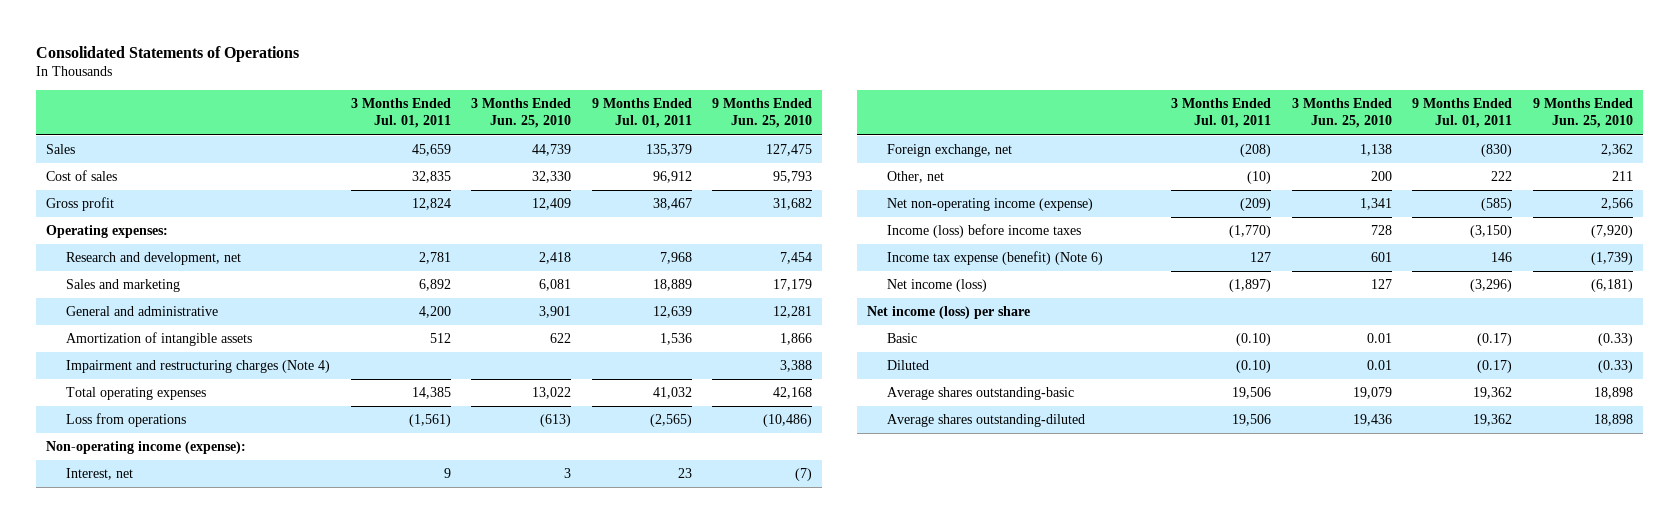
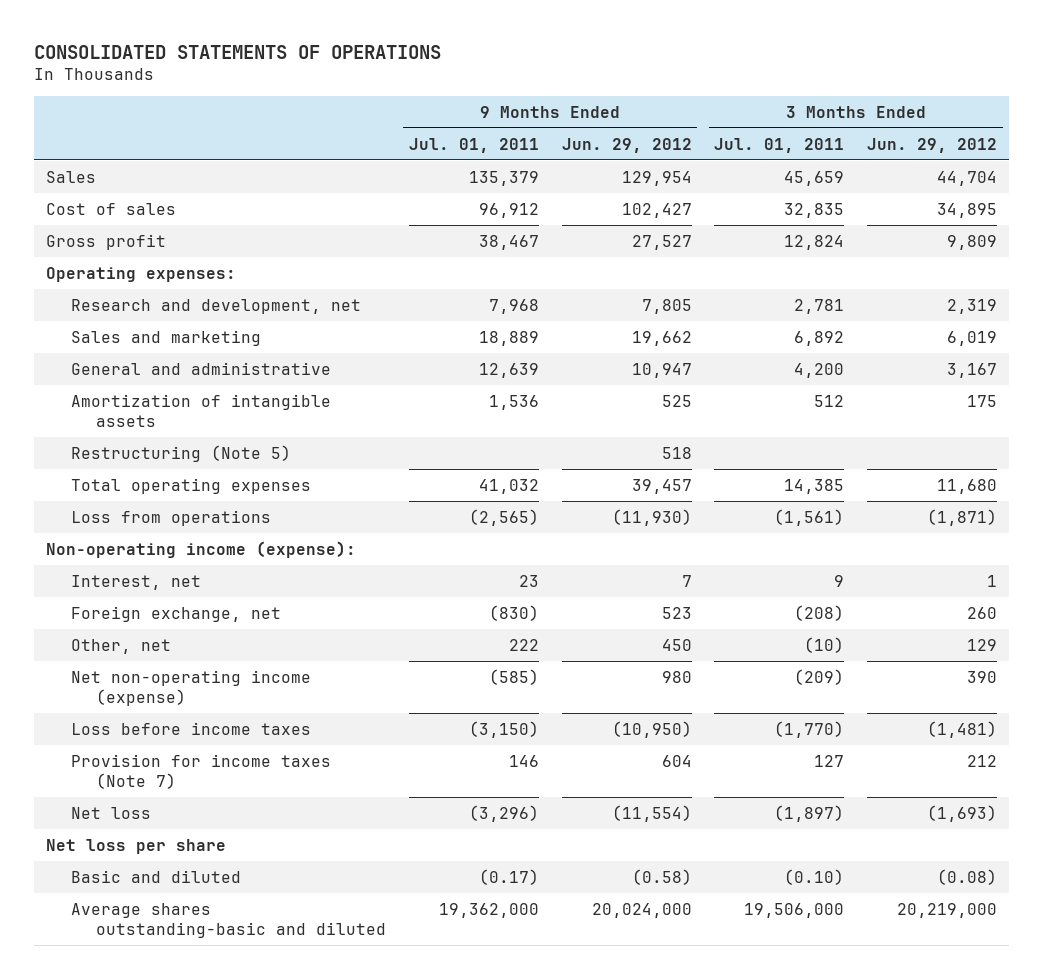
- Consolidated Statements of Operations
+ CONSOLIDATED STATEMENTS OF OPERATIONS
- | 3 Months Ended Jul. 01, 2011 | 3 Months Ended Jun. 25, 2010 | 9 Months Ended Jul. 01, 2011 | 9 Months Ended Jun. 25, 2010
+ | 9 Months Ended Jul. 01, 2011 | 9 Months Ended Jun. 29, 2012 | 3 Months Ended Jul. 01, 2011 | 3 Months Ended Jun. 29, 2012
- Impairment and restructuring charges (Note 4) | | | | 3,388
+ Restructuring (Note 5) | | 518 | |
- Income (loss) before income taxes | (1,770) | 728 | (3,150) | (7,920)
- Income tax expense (benefit) (Note 6) | 127 | 601 | 146 | (1,739)
- Net income (loss) | (1,897) | 127 | (3,296) | (6,181)
- Net income (loss) per share
- Basic | (0.10) | 0.01 | (0.17) | (0.33)
- Diluted | (0.10) | 0.01 | (0.17) | (0.33)
- Average shares outstanding-basic | 19,506 | 19,079 | 19,362 | 18,898
- Average shares outstanding-diluted | 19,506 | 19,436 | 19,362 | 18,898
+ Loss before income taxes | (3,150) | (10,950) | (1,770) | (1,481)
+ Provision for income taxes (Note 7) | 146 | 604 | 127 | 212
+ Net loss | (3,296) | (11,554) | (1,897) | (1,693)
+ Net loss per share
+ Basic and diluted | (0.17) | (0.58) | (0.10) | (0.08)
+ Average shares outstanding-basic and diluted | 19,362,000 | 20,024,000 | 19,506,000 | 20,219,000

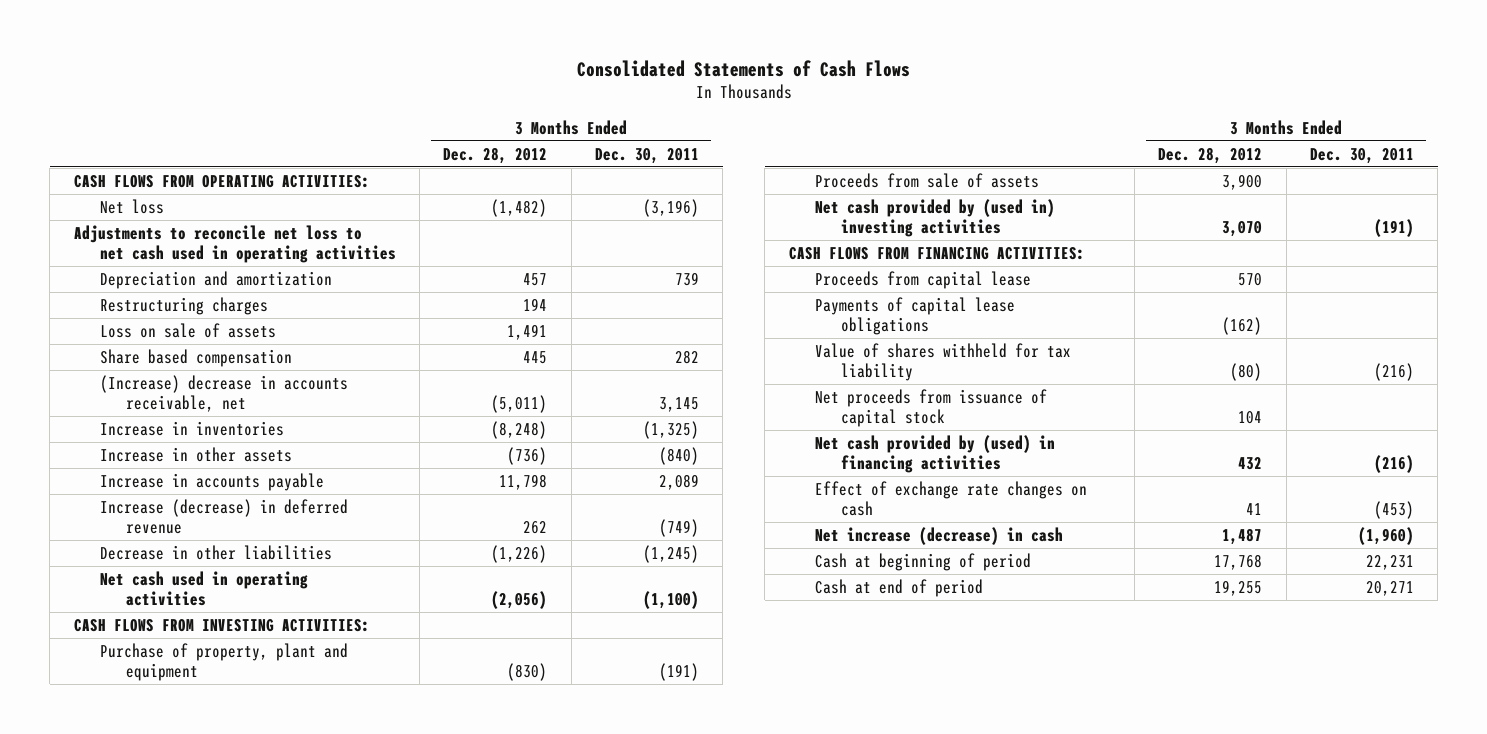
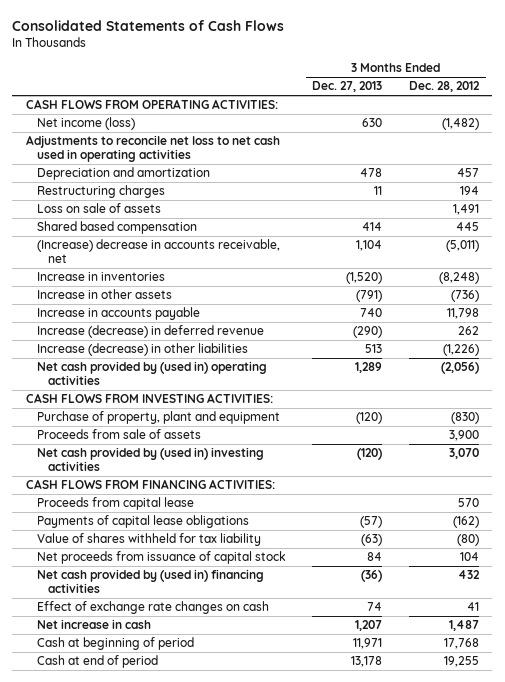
- | 3 Months Ended Dec. 28, 2012 | 3 Months Ended Dec. 30, 2011
+ | 3 Months Ended Dec. 27, 2013 | 3 Months Ended Dec. 28, 2012
- Net loss | (1,482) | (3,196)
+ Net income (loss) | 630 | (1,482)
- Share based compensation | 445 | 282
+ Shared based compensation | 414 | 445
- Decrease in other liabilities | (1,226) | (1,245)
- Net cash used in operating activities | (2,056) | (1,100)
+ Increase (decrease) in other liabilities | 513 | (1,226)
+ Net cash provided by (used in) operating activities | 1,289 | (2,056)
- Net cash provided by (used) in financing activities | 432 | (216)
+ Net cash provided by (used in) financing activities | (36) | 432
- Net increase (decrease) in cash | 1,487 | (1,960)
+ Net increase in cash | 1,207 | 1,487

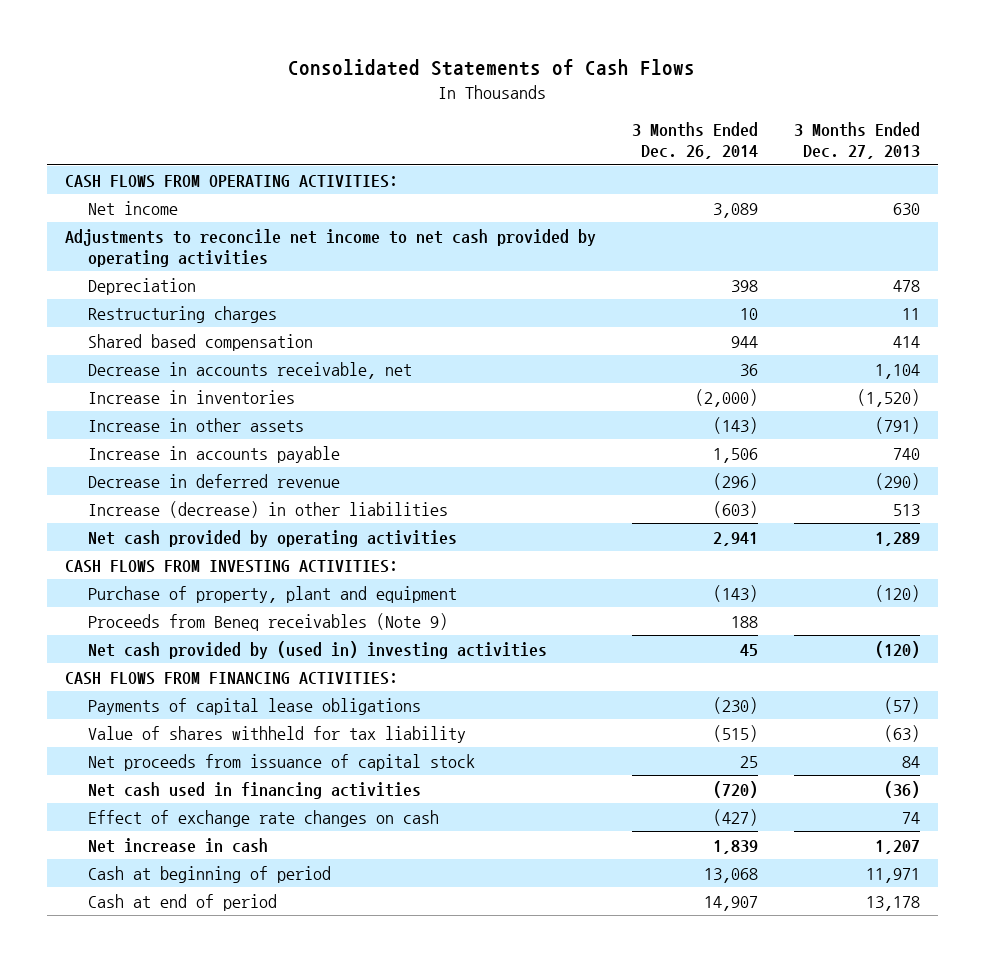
- | 3 Months Ended Dec. 27, 2013 | 3 Months Ended Dec. 28, 2012
+ | 3 Months Ended Dec. 26, 2014 | 3 Months Ended Dec. 27, 2013
- Net income (loss) | 630 | (1,482)
- Adjustments to reconcile net loss to net cash used in operating activities
- Depreciation and amortization | 478 | 457
+ Net income | 3,089 | 630
+ Adjustments to reconcile net income to net cash provided by operating activities
+ Depreciation | 398 | 478
- Loss on sale of assets | | 1,491
- (Increase) decrease in accounts receivable, net | 1,104 | (5,011)
+ Decrease in accounts receivable, net | 36 | 1,104
- Increase (decrease) in deferred revenue | (290) | 262
+ Decrease in deferred revenue | (296) | (290)
- Net cash provided by (used in) operating activities | 1,289 | (2,056)
+ Net cash provided by operating activities | 2,941 | 1,289
- Proceeds from sale of assets | | 3,900
+ Proceeds from Beneq receivables (Note 9) | 188 |
- Proceeds from capital lease | | 570
- Net cash provided by (used in) financing activities | (36) | 432
+ Net cash used in financing activities | (720) | (36)

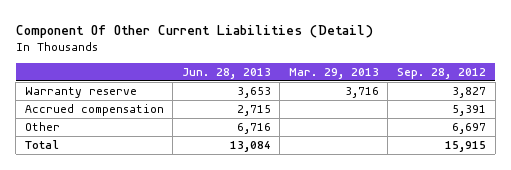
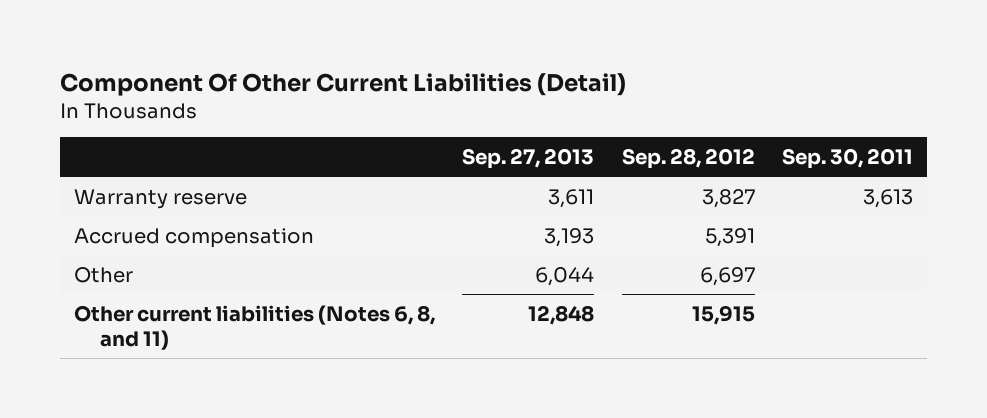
- | Jun. 28, 2013 | Mar. 29, 2013 | Sep. 28, 2012
+ | Sep. 27, 2013 | Sep. 28, 2012 | Sep. 30, 2011
- Total | 13,084 | | 15,915
+ Other current liabilities (Notes 6, 8, and 11) | 12,848 | 15,915 |

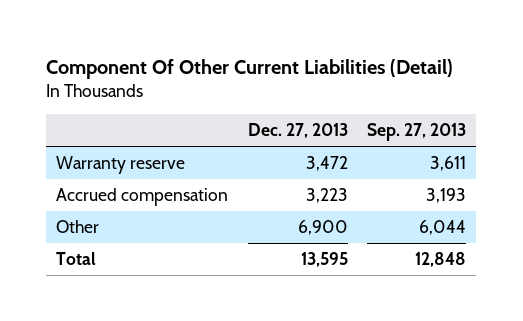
- | Sep. 27, 2013 | Sep. 28, 2012 | Sep. 30, 2011
+ | Dec. 27, 2013 | Sep. 27, 2013
- Other current liabilities (Notes 6, 8, and 11) | 12,848 | 15,915 |
+ Total | 13,595 | 12,848

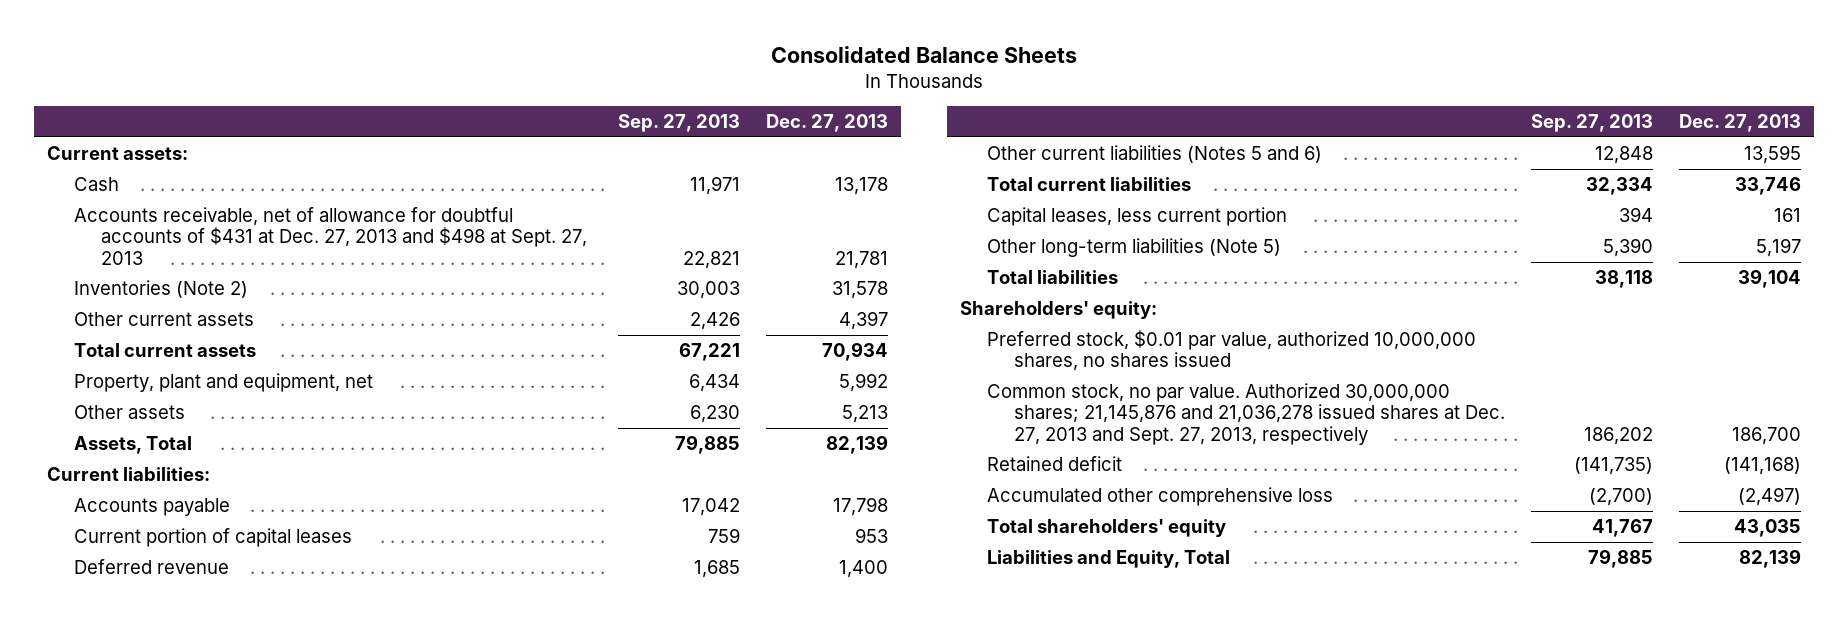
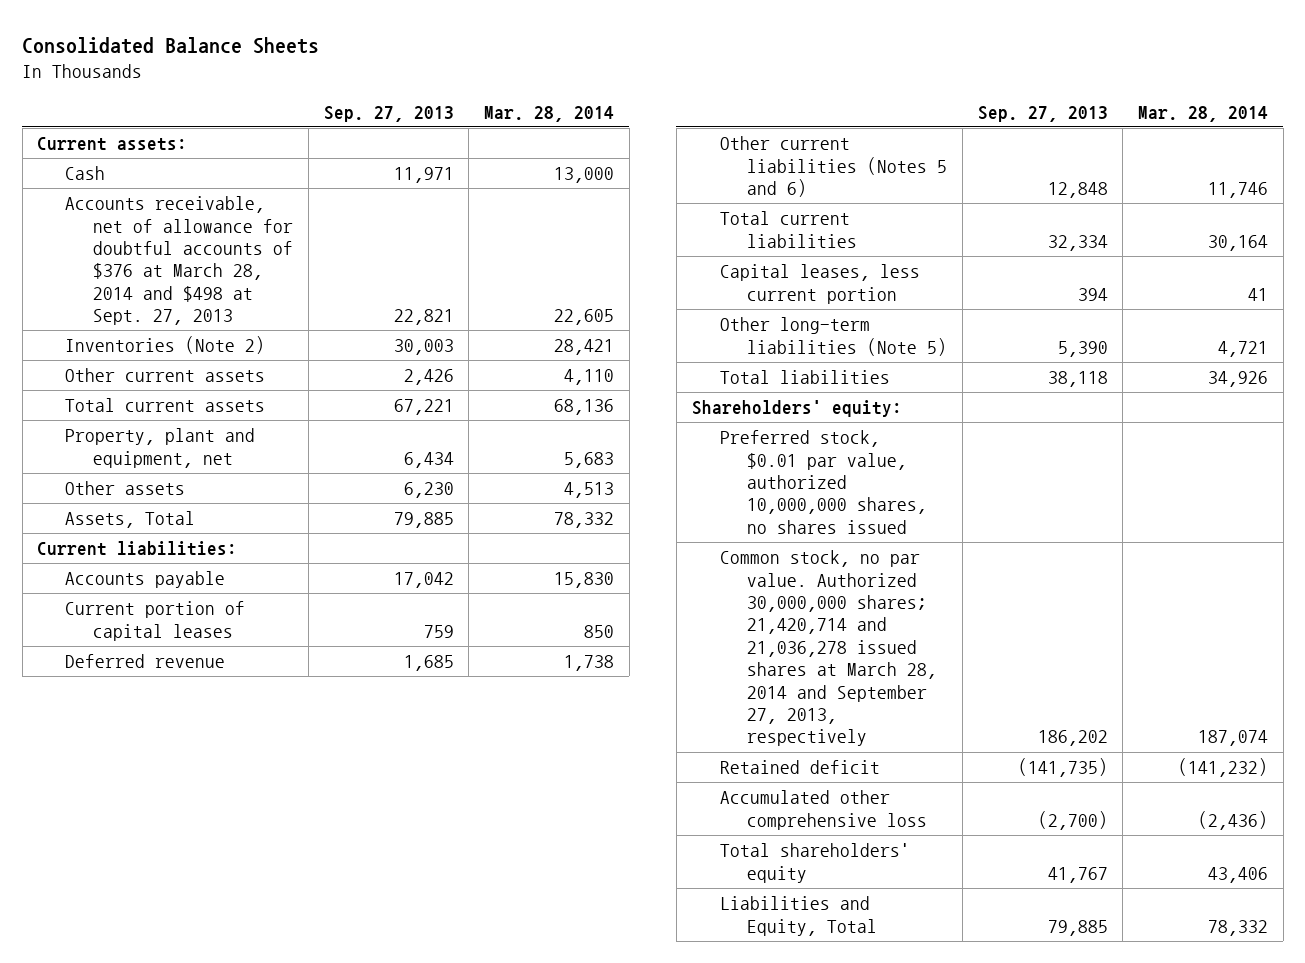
- | Sep. 27, 2013 | Dec. 27, 2013
+ | Sep. 27, 2013 | Mar. 28, 2014
- Accounts receivable, net of allowance for doubtful accounts of $431 at Dec. 27, 2013 and $498 at Sept. 27, 2013 | 22,821 | 21,781
+ Accounts receivable, net of allowance for doubtful accounts of $376 at March 28, 2014 and $498 at Sept. 27, 2013 | 22,821 | 22,605
- Common stock, no par value. Authorized 30,000,000 shares; 21,145,876 and 21,036,278 issued shares at Dec. 27, 2013 and Sept. 27, 2013, respectively | 186,202 | 186,700
+ Common stock, no par value. Authorized 30,000,000 shares; 21,420,714 and 21,036,278 issued shares at March 28, 2014 and September 27, 2013, respectively | 186,202 | 187,074

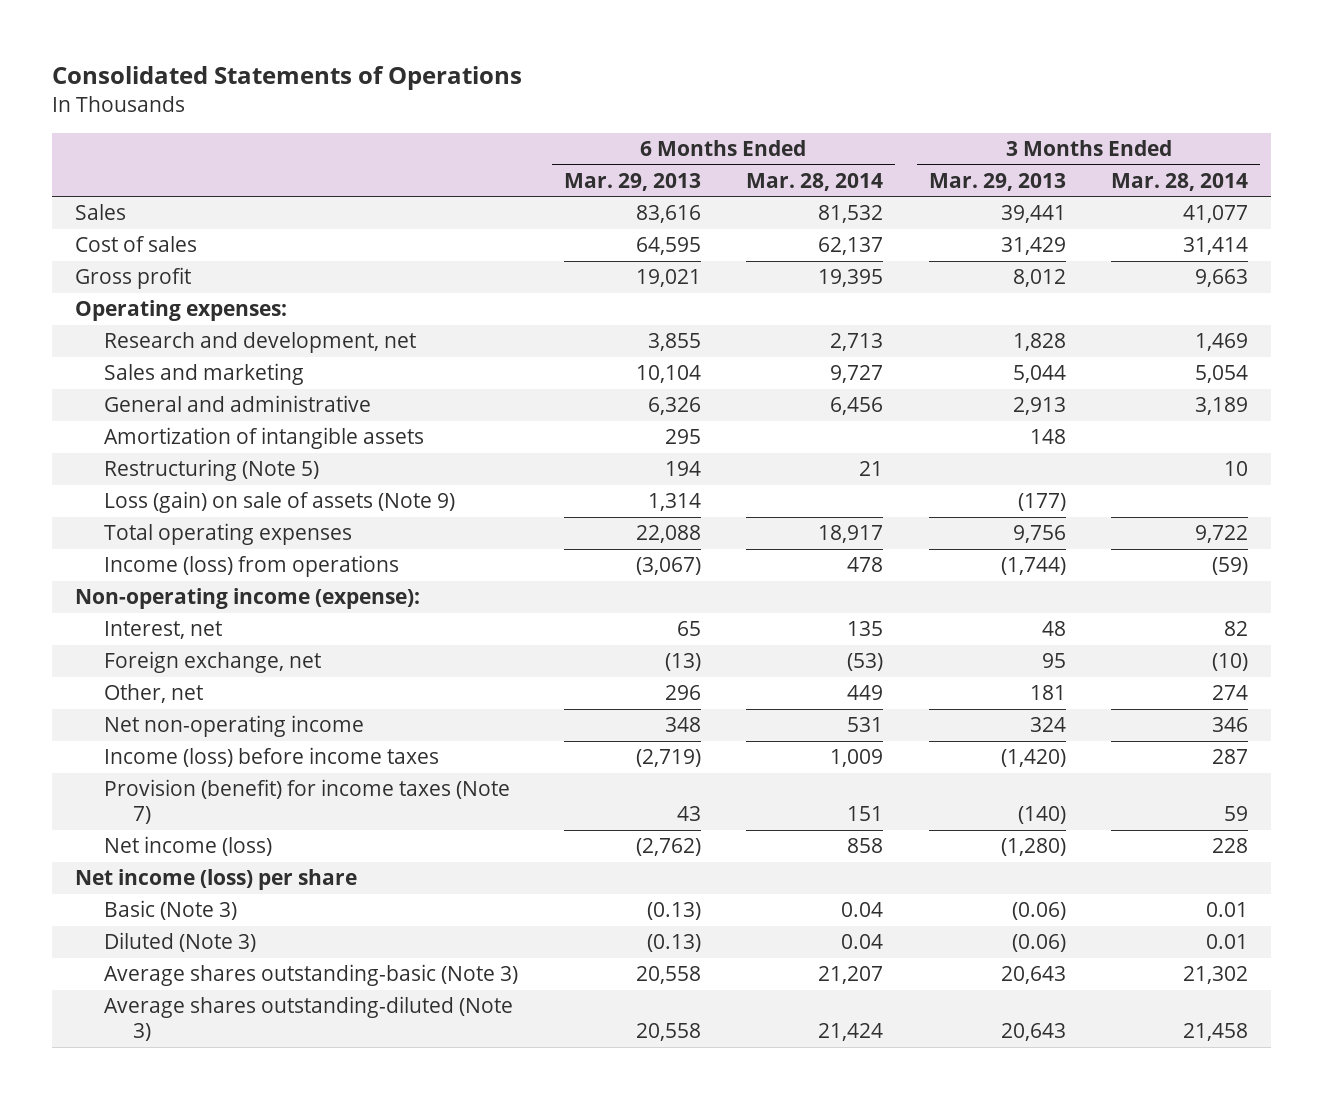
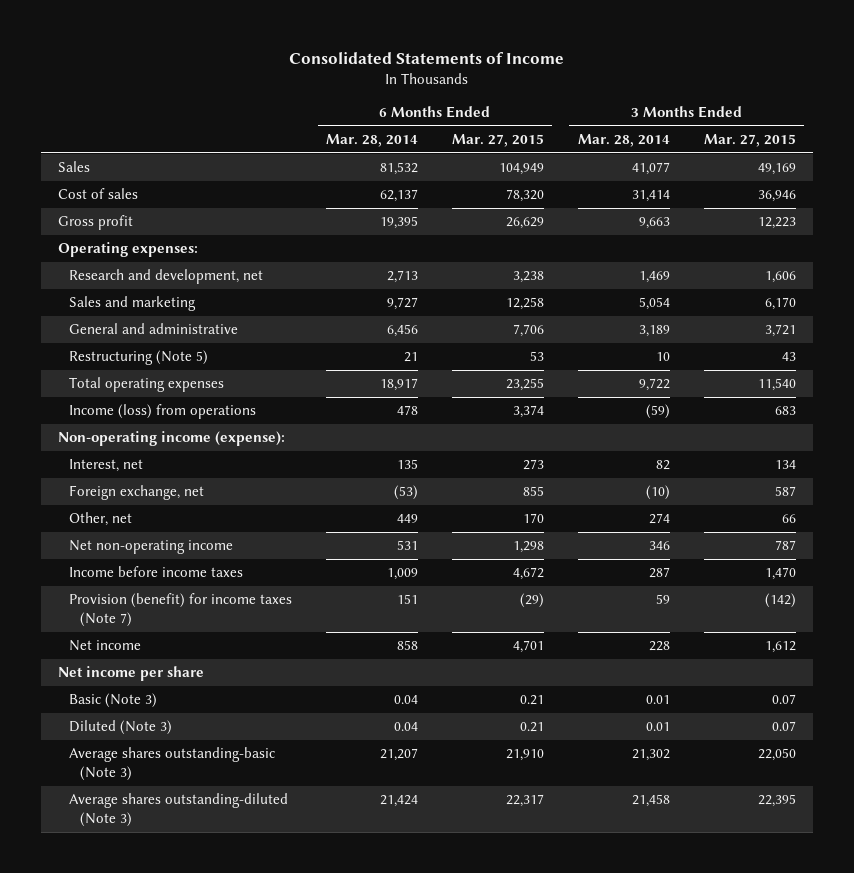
- Consolidated Statements of Operations
+ Consolidated Statements of Income
- | 6 Months Ended Mar. 29, 2013 | 6 Months Ended Mar. 28, 2014 | 3 Months Ended Mar. 29, 2013 | 3 Months Ended Mar. 28, 2014
+ | 6 Months Ended Mar. 28, 2014 | 6 Months Ended Mar. 27, 2015 | 3 Months Ended Mar. 28, 2014 | 3 Months Ended Mar. 27, 2015
- Amortization of intangible assets | 295 | | 148 |
- Loss (gain) on sale of assets (Note 9) | 1,314 | | (177) |
- Income (loss) before income taxes | (2,719) | 1,009 | (1,420) | 287
+ Income before income taxes | 1,009 | 4,672 | 287 | 1,470
- Net income (loss) | (2,762) | 858 | (1,280) | 228
- Net income (loss) per share
+ Net income | 858 | 4,701 | 228 | 1,612
+ Net income per share

